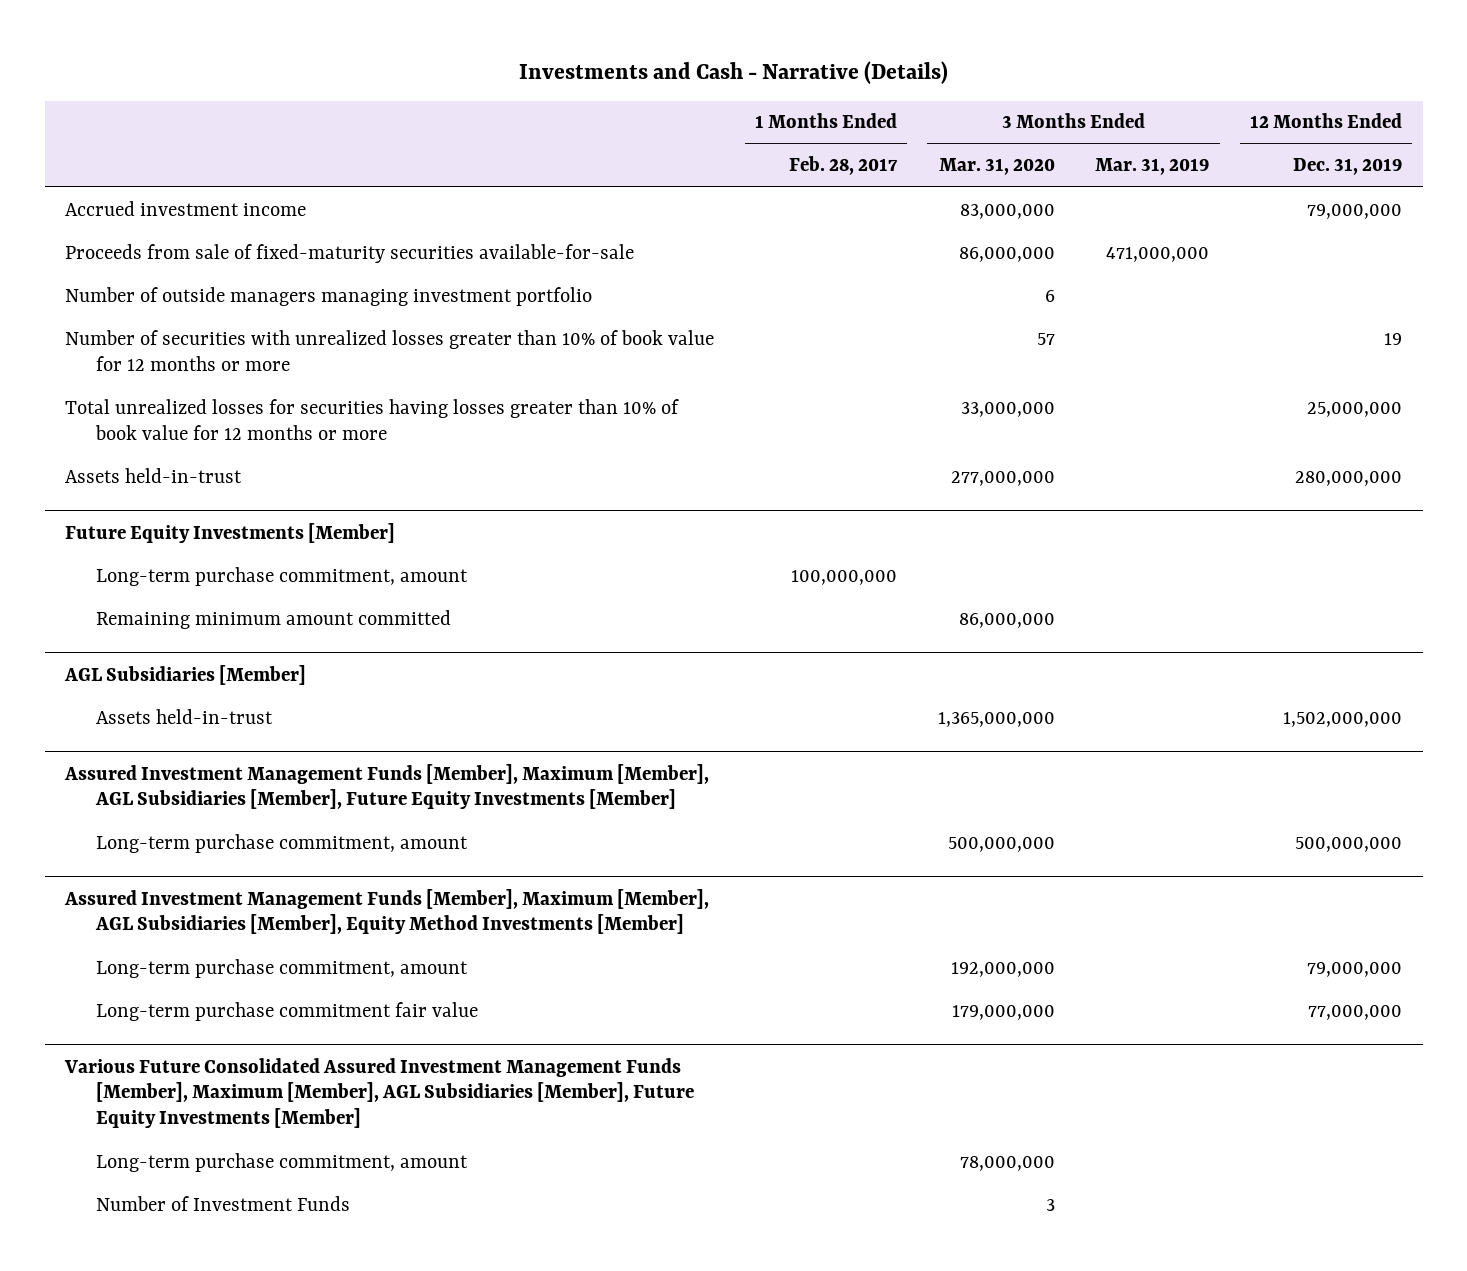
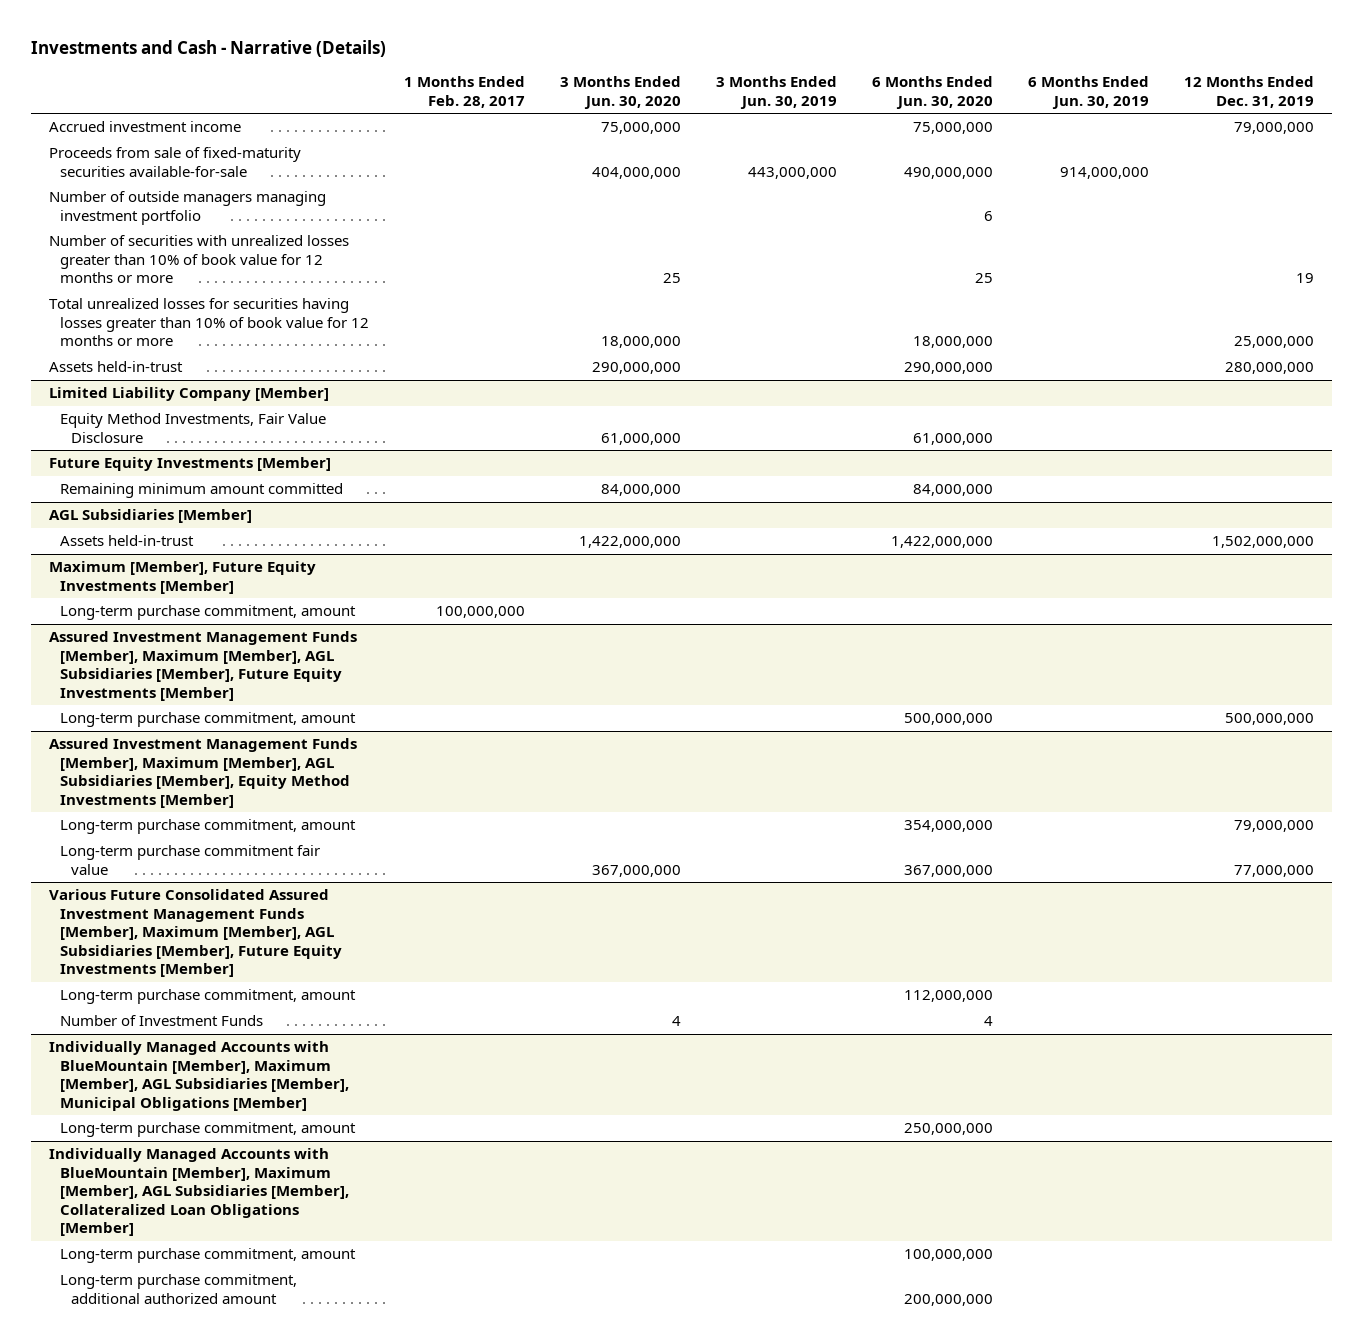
- | 1 Months Ended Feb. 28, 2017 | 3 Months Ended Mar. 31, 2020 | 3 Months Ended Mar. 31, 2019 | 12 Months Ended Dec. 31, 2019
+ | 1 Months Ended Feb. 28, 2017 | 3 Months Ended Jun. 30, 2020 | 3 Months Ended Jun. 30, 2019 | 6 Months Ended Jun. 30, 2020 | 6 Months Ended Jun. 30, 2019 | 12 Months Ended Dec. 31, 2019
+ Limited Liability Company [Member]
+ Equity Method Investments, Fair Value Disclosure | | 61,000,000 | | 61,000,000 | |
@ Future Equity Investments [Member]
- Long-term purchase commitment, amount | 100,000,000 | | |
+ Maximum [Member], Future Equity Investments [Member]
+ Long-term purchase commitment, amount | 100,000,000 | | | | |
+ Individually Managed Accounts with BlueMountain [Member], Maximum [Member], AGL Subsidiaries [Member], Municipal Obligations [Member]
+ Long-term purchase commitment, amount | | | | 250,000,000 | |
+ Individually Managed Accounts with BlueMountain [Member], Maximum [Member], AGL Subsidiaries [Member], Collateralized Loan Obligations [Member]
+ Long-term purchase commitment, amount | | | | 100,000,000 | |
+ Long-term purchase commitment, additional authorized amount | | | | 200,000,000 | |

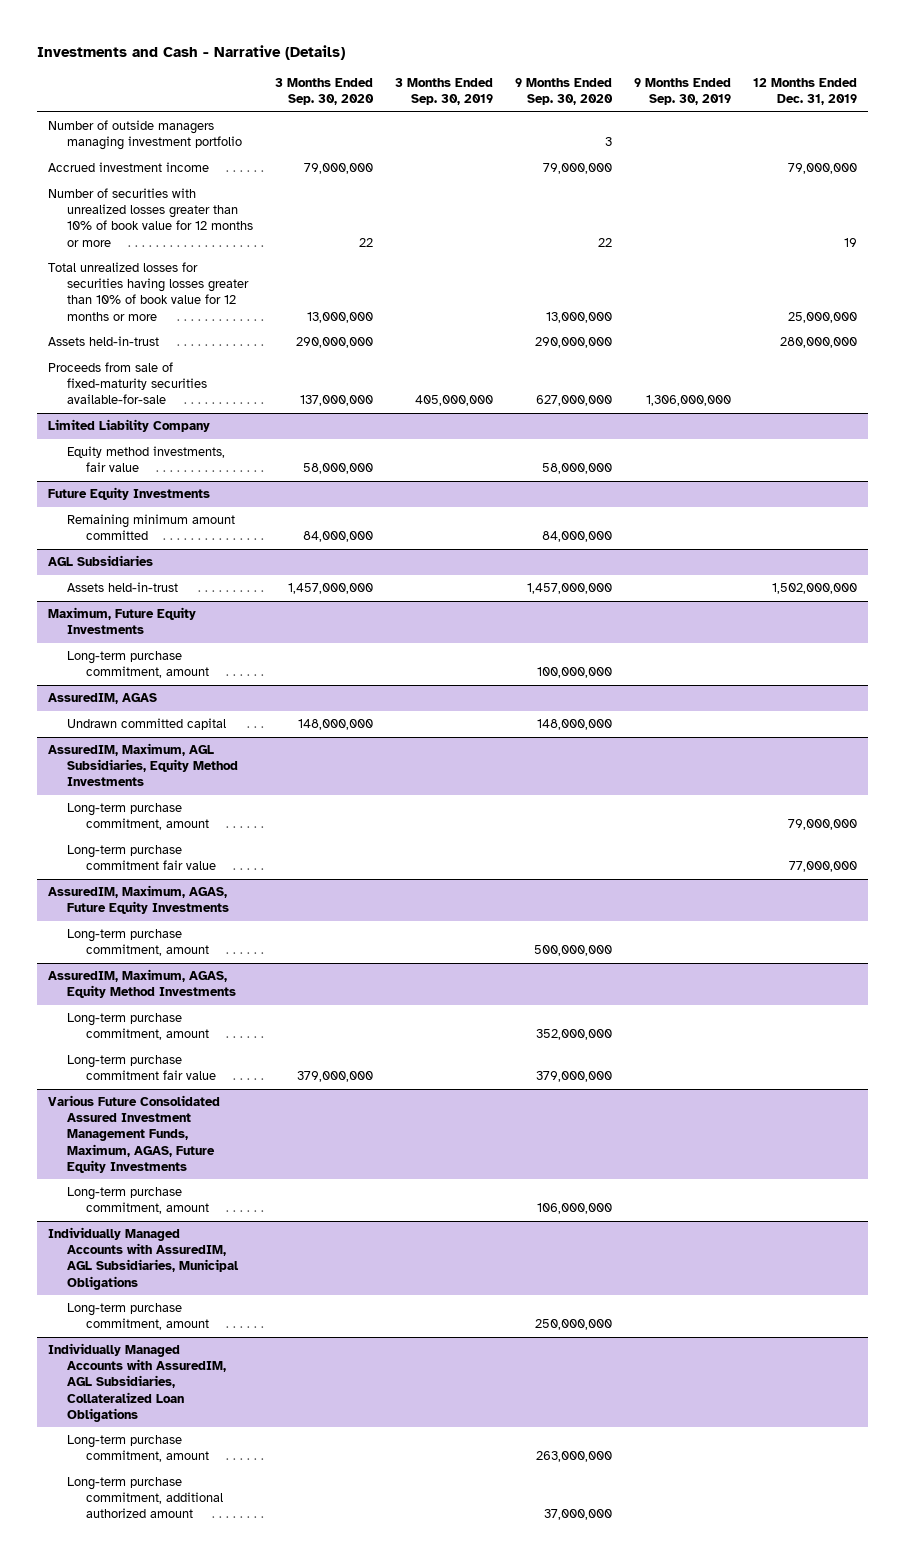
- | 1 Months Ended Feb. 28, 2017 | 3 Months Ended Jun. 30, 2020 | 3 Months Ended Jun. 30, 2019 | 6 Months Ended Jun. 30, 2020 | 6 Months Ended Jun. 30, 2019 | 12 Months Ended Dec. 31, 2019
+ | 3 Months Ended Sep. 30, 2020 | 3 Months Ended Sep. 30, 2019 | 9 Months Ended Sep. 30, 2020 | 9 Months Ended Sep. 30, 2019 | 12 Months Ended Dec. 31, 2019
moved down: Accrued investment income | 79,000,000 | | 79,000,000 | | 79,000,000
- Limited Liability Company [Member]
- Equity Method Investments, Fair Value Disclosure | | 61,000,000 | | 61,000,000 | |
- Future Equity Investments [Member]
moved down: Proceeds from sale of fixed-maturity securities available-for-sale | 137,000,000 | 405,000,000 | 627,000,000 | 1,306,000,000 |
+ Limited Liability Company
+ Equity method investments, fair value | 58,000,000 | | 58,000,000 | |
+ Future Equity Investments
- AGL Subsidiaries [Member]
+ AGL Subsidiaries
- Maximum [Member], Future Equity Investments [Member]
+ Maximum, Future Equity Investments
- Assured Investment Management Funds [Member], Maximum [Member], AGL Subsidiaries [Member], Future Equity Investments [Member]
- Long-term purchase commitment, amount | | | | 500,000,000 | | 500,000,000
- Assured Investment Management Funds [Member], Maximum [Member], AGL Subsidiaries [Member], Equity Method Investments [Member]
+ AssuredIM, AGAS
+ Undrawn committed capital | 148,000,000 | | 148,000,000 | |
+ AssuredIM, Maximum, AGL Subsidiaries, Equity Method Investments
- Various Future Consolidated Assured Investment Management Funds [Member], Maximum [Member], AGL Subsidiaries [Member], Future Equity Investments [Member]
+ AssuredIM, Maximum, AGAS, Future Equity Investments
+ Long-term purchase commitment, amount | | | 500,000,000 | |
+ AssuredIM, Maximum, AGAS, Equity Method Investments
+ Long-term purchase commitment, amount | | | 352,000,000 | |
+ Long-term purchase commitment fair value | 379,000,000 | | 379,000,000 | |
+ Various Future Consolidated Assured Investment Management Funds, Maximum, AGAS, Future Equity Investments
- Number of Investment Funds | | 4 | | 4 | |
- Individually Managed Accounts with BlueMountain [Member], Maximum [Member], AGL Subsidiaries [Member], Municipal Obligations [Member]
+ Individually Managed Accounts with AssuredIM, AGL Subsidiaries, Municipal Obligations
- Individually Managed Accounts with BlueMountain [Member], Maximum [Member], AGL Subsidiaries [Member], Collateralized Loan Obligations [Member]
+ Individually Managed Accounts with AssuredIM, AGL Subsidiaries, Collateralized Loan Obligations

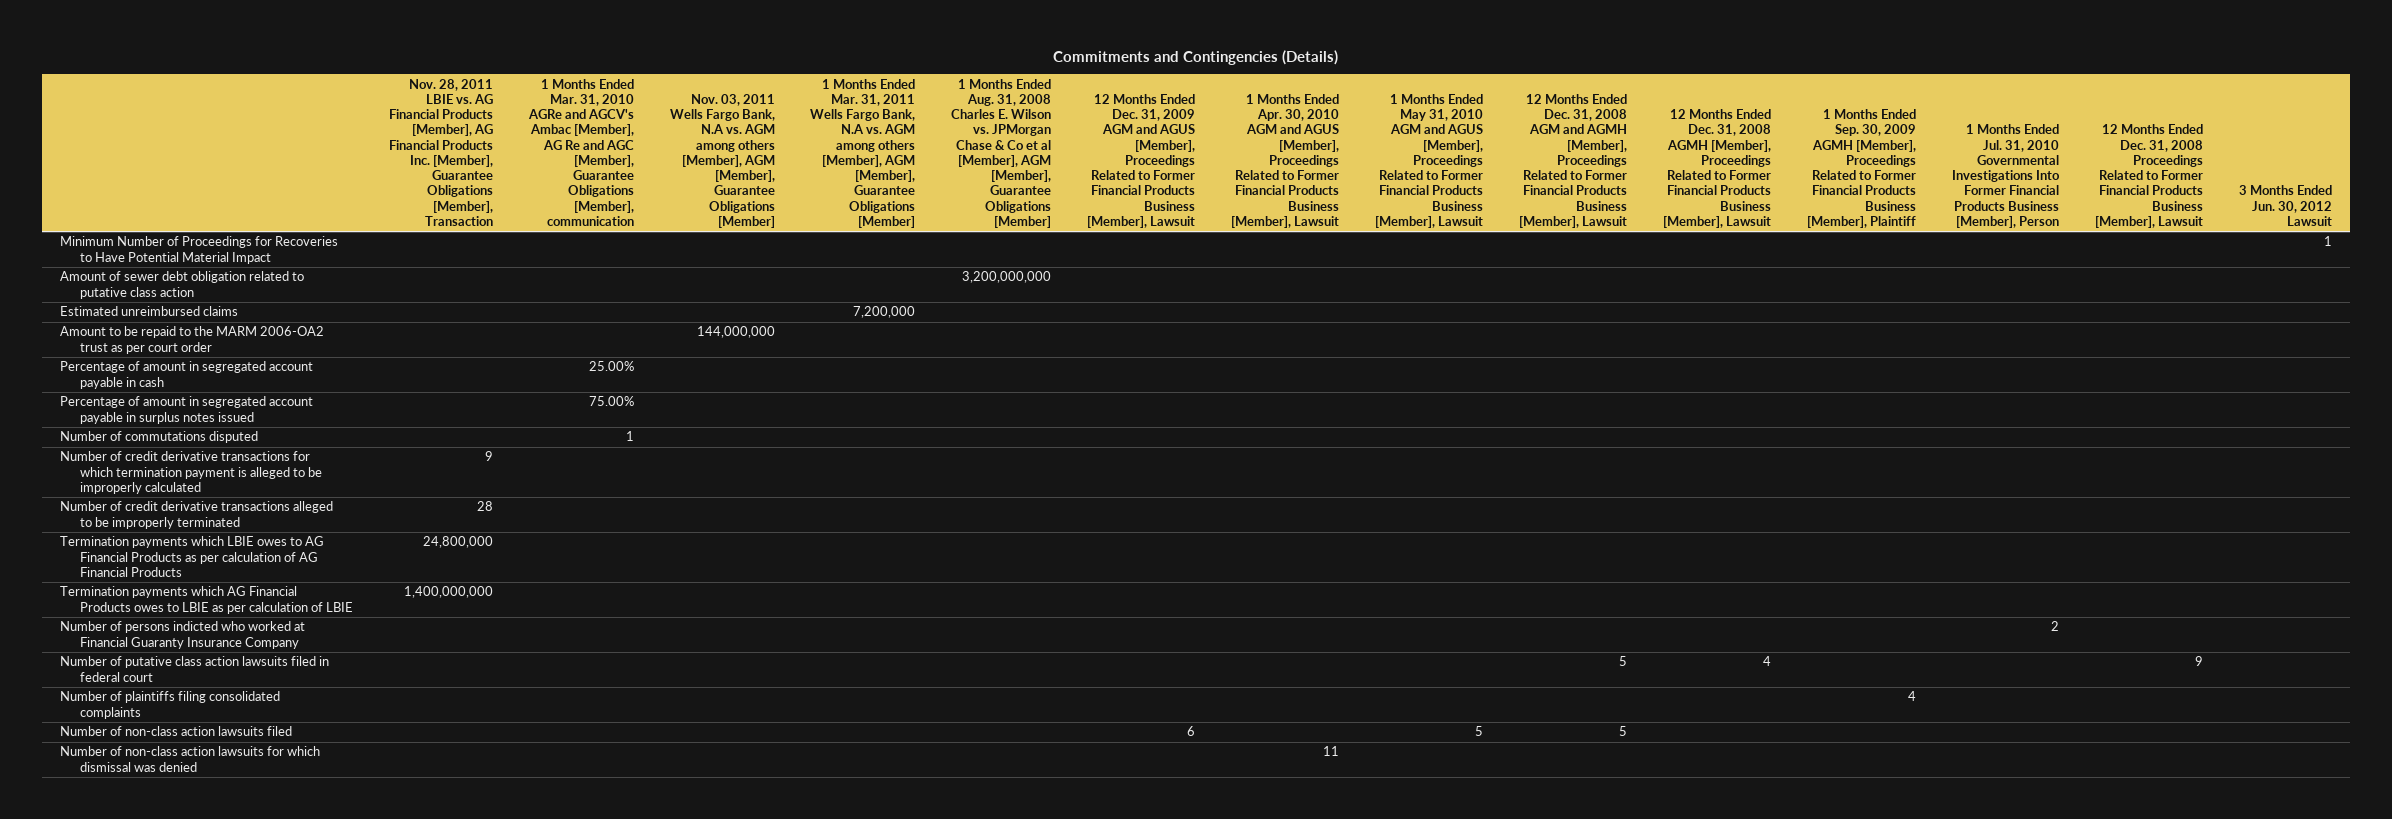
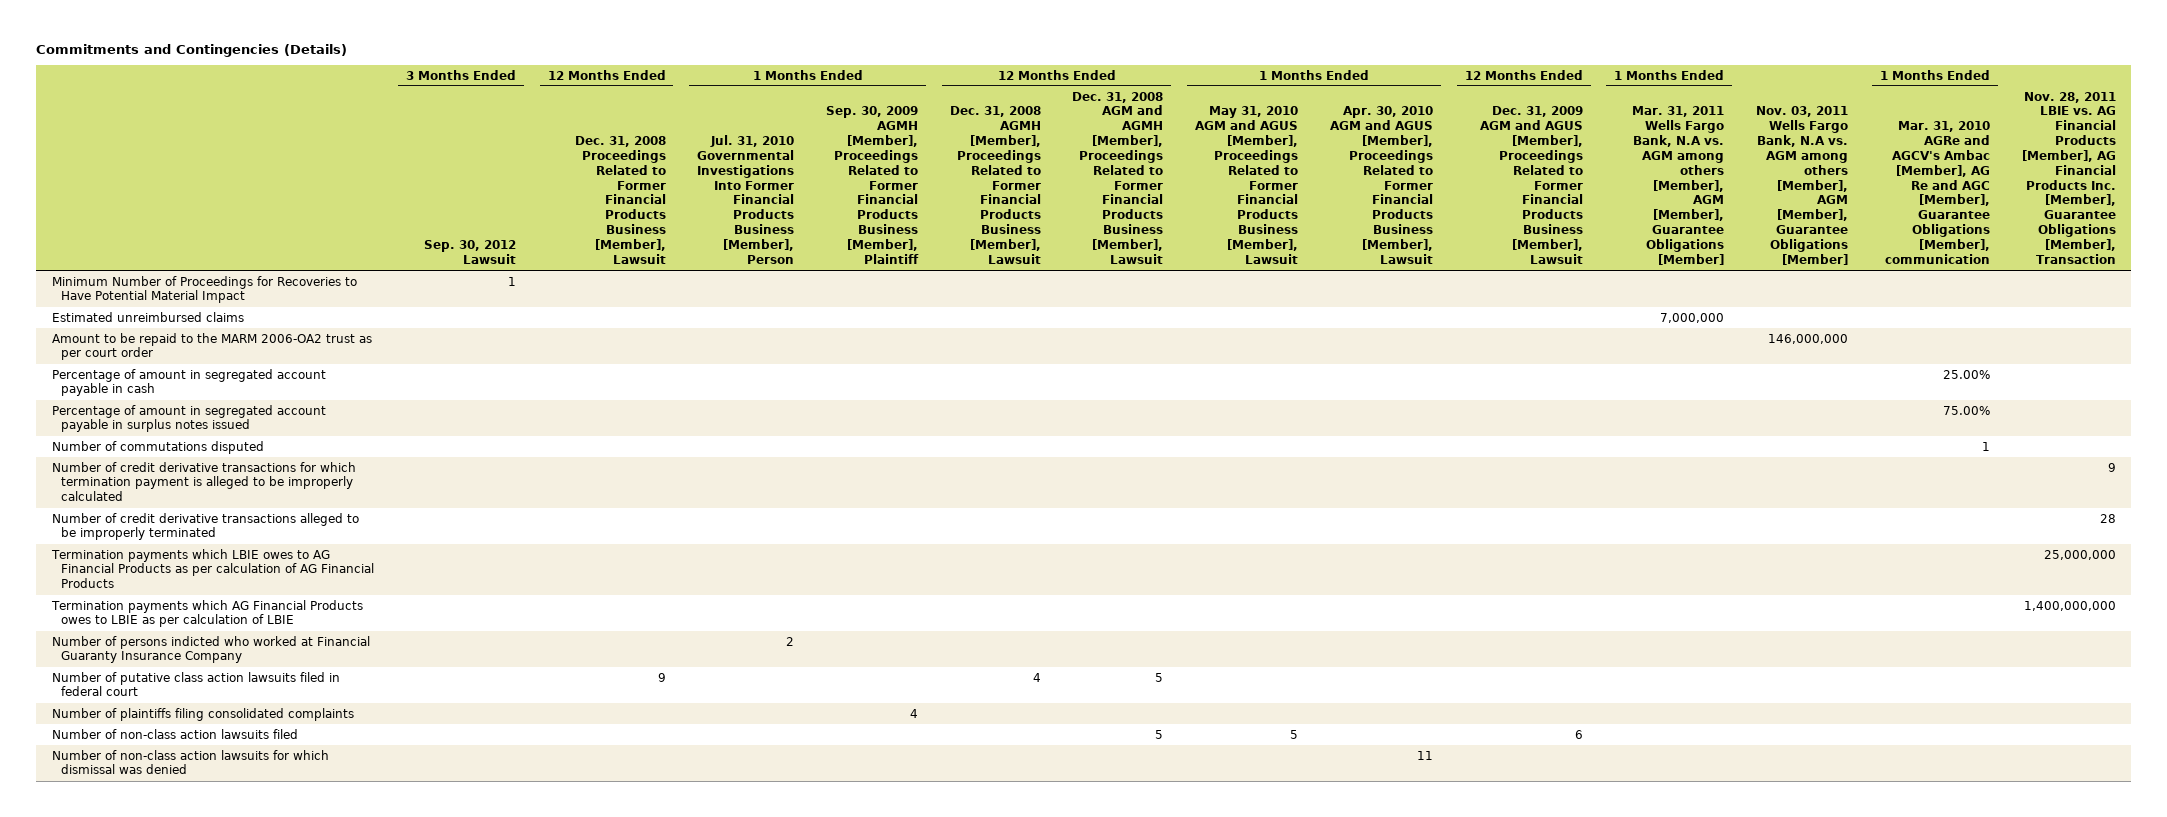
- | Nov. 28, 2011 LBIE vs. AG Financial Products [Member], AG Financial Products Inc. [Member], Guarantee Obligations [Member], Transaction | 1 Months Ended Mar. 31, 2010 AGRe and AGCV's Ambac [Member], AG Re and AGC [Member], Guarantee Obligations [Member], communication | Nov. 03, 2011 Wells Fargo Bank, N.A vs. AGM among others [Member], AGM [Member], Guarantee Obligations [Member] | 1 Months Ended Mar. 31, 2011 Wells Fargo Bank, N.A vs. AGM among others [Member], AGM [Member], Guarantee Obligations [Member] | 1 Months Ended Aug. 31, 2008 Charles E. Wilson vs. JPMorgan Chase & Co et al [Member], AGM [Member], Guarantee Obligations [Member] | 12 Months Ended Dec. 31, 2009 AGM and AGUS [Member], Proceedings Related to Former Financial Products Business [Member], Lawsuit | 1 Months Ended Apr. 30, 2010 AGM and AGUS [Member], Proceedings Related to Former Financial Products Business [Member], Lawsuit | 1 Months Ended May 31, 2010 AGM and AGUS [Member], Proceedings Related to Former Financial Products Business [Member], Lawsuit | 12 Months Ended Dec. 31, 2008 AGM and AGMH [Member], Proceedings Related to Former Financial Products Business [Member], Lawsuit | 12 Months Ended Dec. 31, 2008 AGMH [Member], Proceedings Related to Former Financial Products Business [Member], Lawsuit | 1 Months Ended Sep. 30, 2009 AGMH [Member], Proceedings Related to Former Financial Products Business [Member], Plaintiff | 1 Months Ended Jul. 31, 2010 Governmental Investigations Into Former Financial Products Business [Member], Person | 12 Months Ended Dec. 31, 2008 Proceedings Related to Former Financial Products Business [Member], Lawsuit | 3 Months Ended Jun. 30, 2012 Lawsuit
+ | 3 Months Ended Sep. 30, 2012 Lawsuit | 12 Months Ended Dec. 31, 2008 Proceedings Related to Former Financial Products Business [Member], Lawsuit | 1 Months Ended Jul. 31, 2010 Governmental Investigations Into Former Financial Products Business [Member], Person | 1 Months Ended Sep. 30, 2009 AGMH [Member], Proceedings Related to Former Financial Products Business [Member], Plaintiff | 12 Months Ended Dec. 31, 2008 AGMH [Member], Proceedings Related to Former Financial Products Business [Member], Lawsuit | 12 Months Ended Dec. 31, 2008 AGM and AGMH [Member], Proceedings Related to Former Financial Products Business [Member], Lawsuit | 1 Months Ended May 31, 2010 AGM and AGUS [Member], Proceedings Related to Former Financial Products Business [Member], Lawsuit | 1 Months Ended Apr. 30, 2010 AGM and AGUS [Member], Proceedings Related to Former Financial Products Business [Member], Lawsuit | 12 Months Ended Dec. 31, 2009 AGM and AGUS [Member], Proceedings Related to Former Financial Products Business [Member], Lawsuit | 1 Months Ended Mar. 31, 2011 Wells Fargo Bank, N.A vs. AGM among others [Member], AGM [Member], Guarantee Obligations [Member] | Nov. 03, 2011 Wells Fargo Bank, N.A vs. AGM among others [Member], AGM [Member], Guarantee Obligations [Member] | 1 Months Ended Mar. 31, 2010 AGRe and AGCV's Ambac [Member], AG Re and AGC [Member], Guarantee Obligations [Member], communication | Nov. 28, 2011 LBIE vs. AG Financial Products [Member], AG Financial Products Inc. [Member], Guarantee Obligations [Member], Transaction
- Amount of sewer debt obligation related to putative class action | | | | | 3,200,000,000 | | | | | | | | |
- Estimated unreimbursed claims | | | | 7,200,000 | | | | | | | | | |
- Amount to be repaid to the MARM 2006-OA2 trust as per court order | | | 144,000,000 | | | | | | | | | | |
+ Estimated unreimbursed claims | | | | | | | | | | 7,000,000 | | |
+ Amount to be repaid to the MARM 2006-OA2 trust as per court order | | | | | | | | | | | 146,000,000 | |
- Termination payments which LBIE owes to AG Financial Products as per calculation of AG Financial Products | 24,800,000 | | | | | | | | | | | | |
+ Termination payments which LBIE owes to AG Financial Products as per calculation of AG Financial Products | | | | | | | | | | | | | 25,000,000

